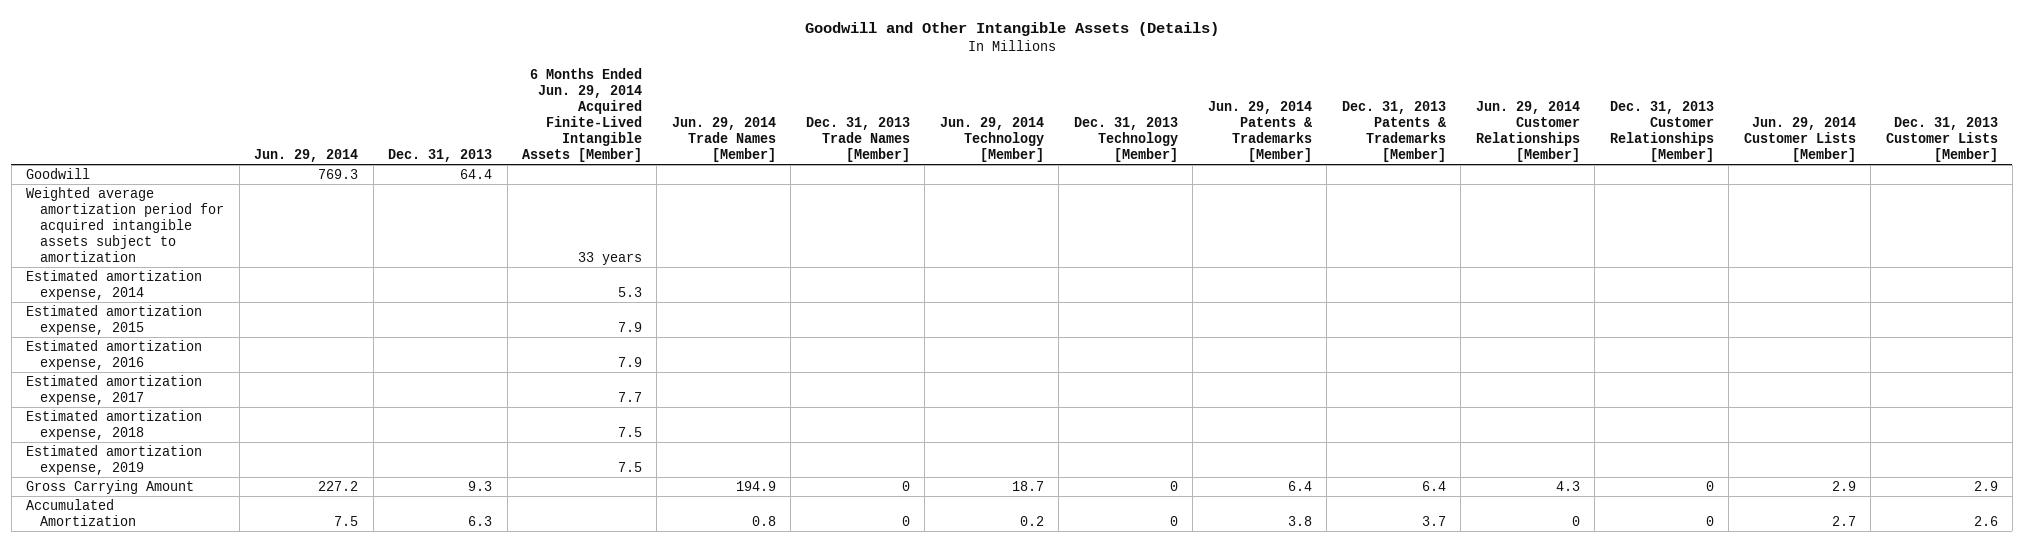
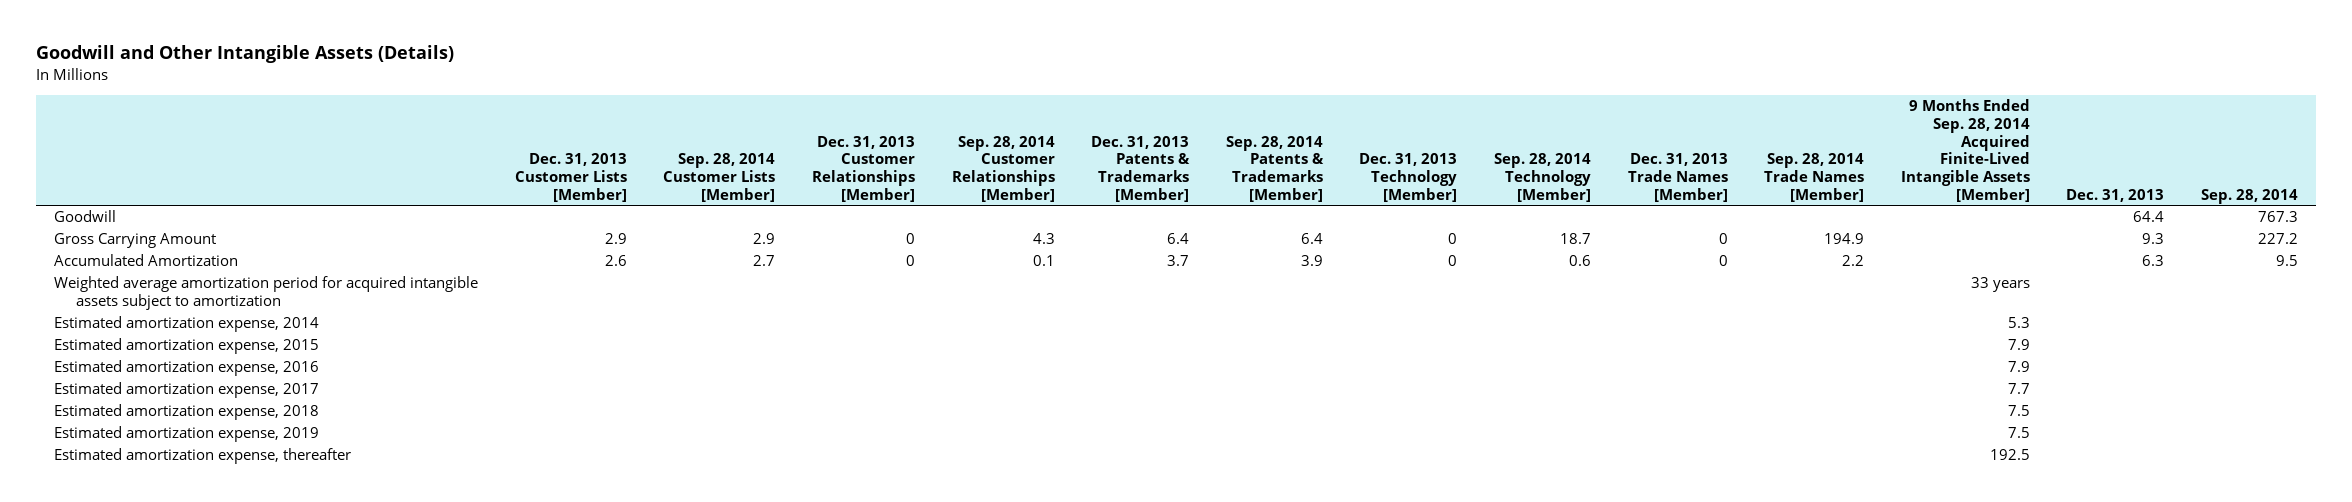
- | Jun. 29, 2014 | Dec. 31, 2013 | 6 Months Ended Jun. 29, 2014 Acquired Finite-Lived Intangible Assets [Member] | Jun. 29, 2014 Trade Names [Member] | Dec. 31, 2013 Trade Names [Member] | Jun. 29, 2014 Technology [Member] | Dec. 31, 2013 Technology [Member] | Jun. 29, 2014 Patents & Trademarks [Member] | Dec. 31, 2013 Patents & Trademarks [Member] | Jun. 29, 2014 Customer Relationships [Member] | Dec. 31, 2013 Customer Relationships [Member] | Jun. 29, 2014 Customer Lists [Member] | Dec. 31, 2013 Customer Lists [Member]
+ | Dec. 31, 2013 Customer Lists [Member] | Sep. 28, 2014 Customer Lists [Member] | Dec. 31, 2013 Customer Relationships [Member] | Sep. 28, 2014 Customer Relationships [Member] | Dec. 31, 2013 Patents & Trademarks [Member] | Sep. 28, 2014 Patents & Trademarks [Member] | Dec. 31, 2013 Technology [Member] | Sep. 28, 2014 Technology [Member] | Dec. 31, 2013 Trade Names [Member] | Sep. 28, 2014 Trade Names [Member] | 9 Months Ended Sep. 28, 2014 Acquired Finite-Lived Intangible Assets [Member] | Dec. 31, 2013 | Sep. 28, 2014
moved up: Gross Carrying Amount | 2.9 | 2.9 | 0 | 4.3 | 6.4 | 6.4 | 0 | 18.7 | 0 | 194.9 | | 9.3 | 227.2
moved up: Accumulated Amortization | 2.6 | 2.7 | 0 | 0.1 | 3.7 | 3.9 | 0 | 0.6 | 0 | 2.2 | | 6.3 | 9.5
+ Estimated amortization expense, thereafter | | | | | | | | | | | 192.5 | |

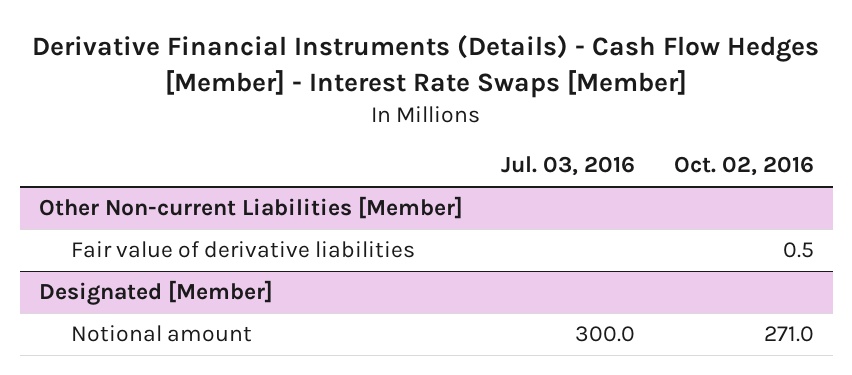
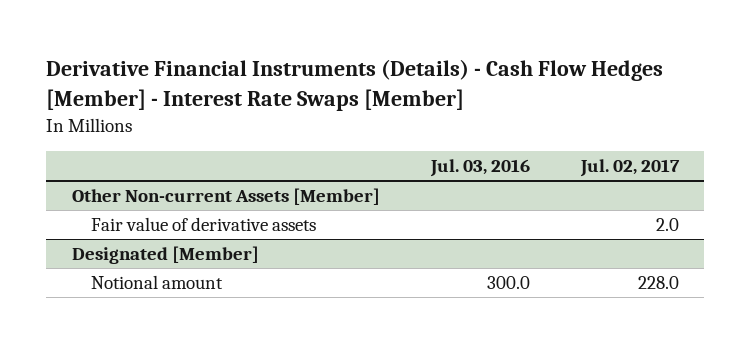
- | Jul. 03, 2016 | Oct. 02, 2016
+ | Jul. 03, 2016 | Jul. 02, 2017
- Other Non-current Liabilities [Member]
- Fair value of derivative liabilities | | 0.5
+ Other Non-current Assets [Member]
+ Fair value of derivative assets | | 2.0

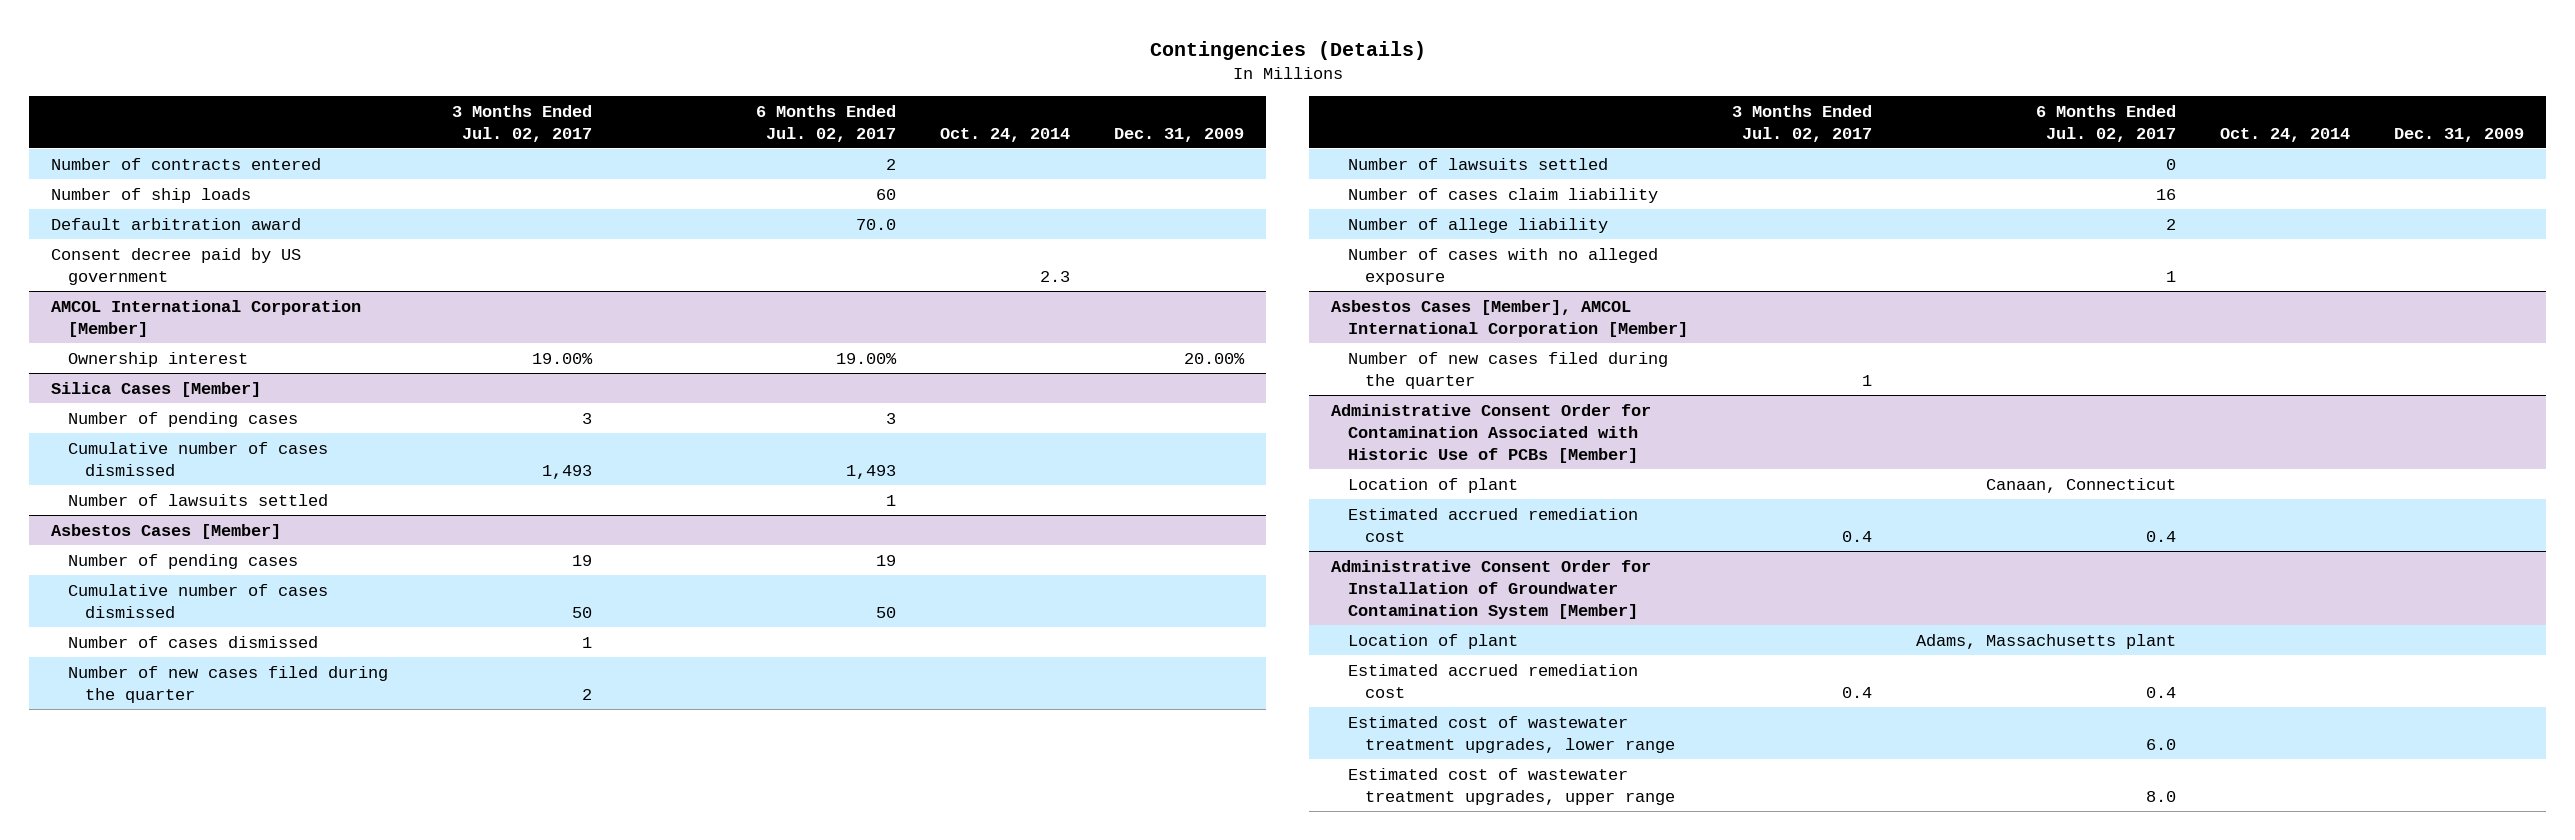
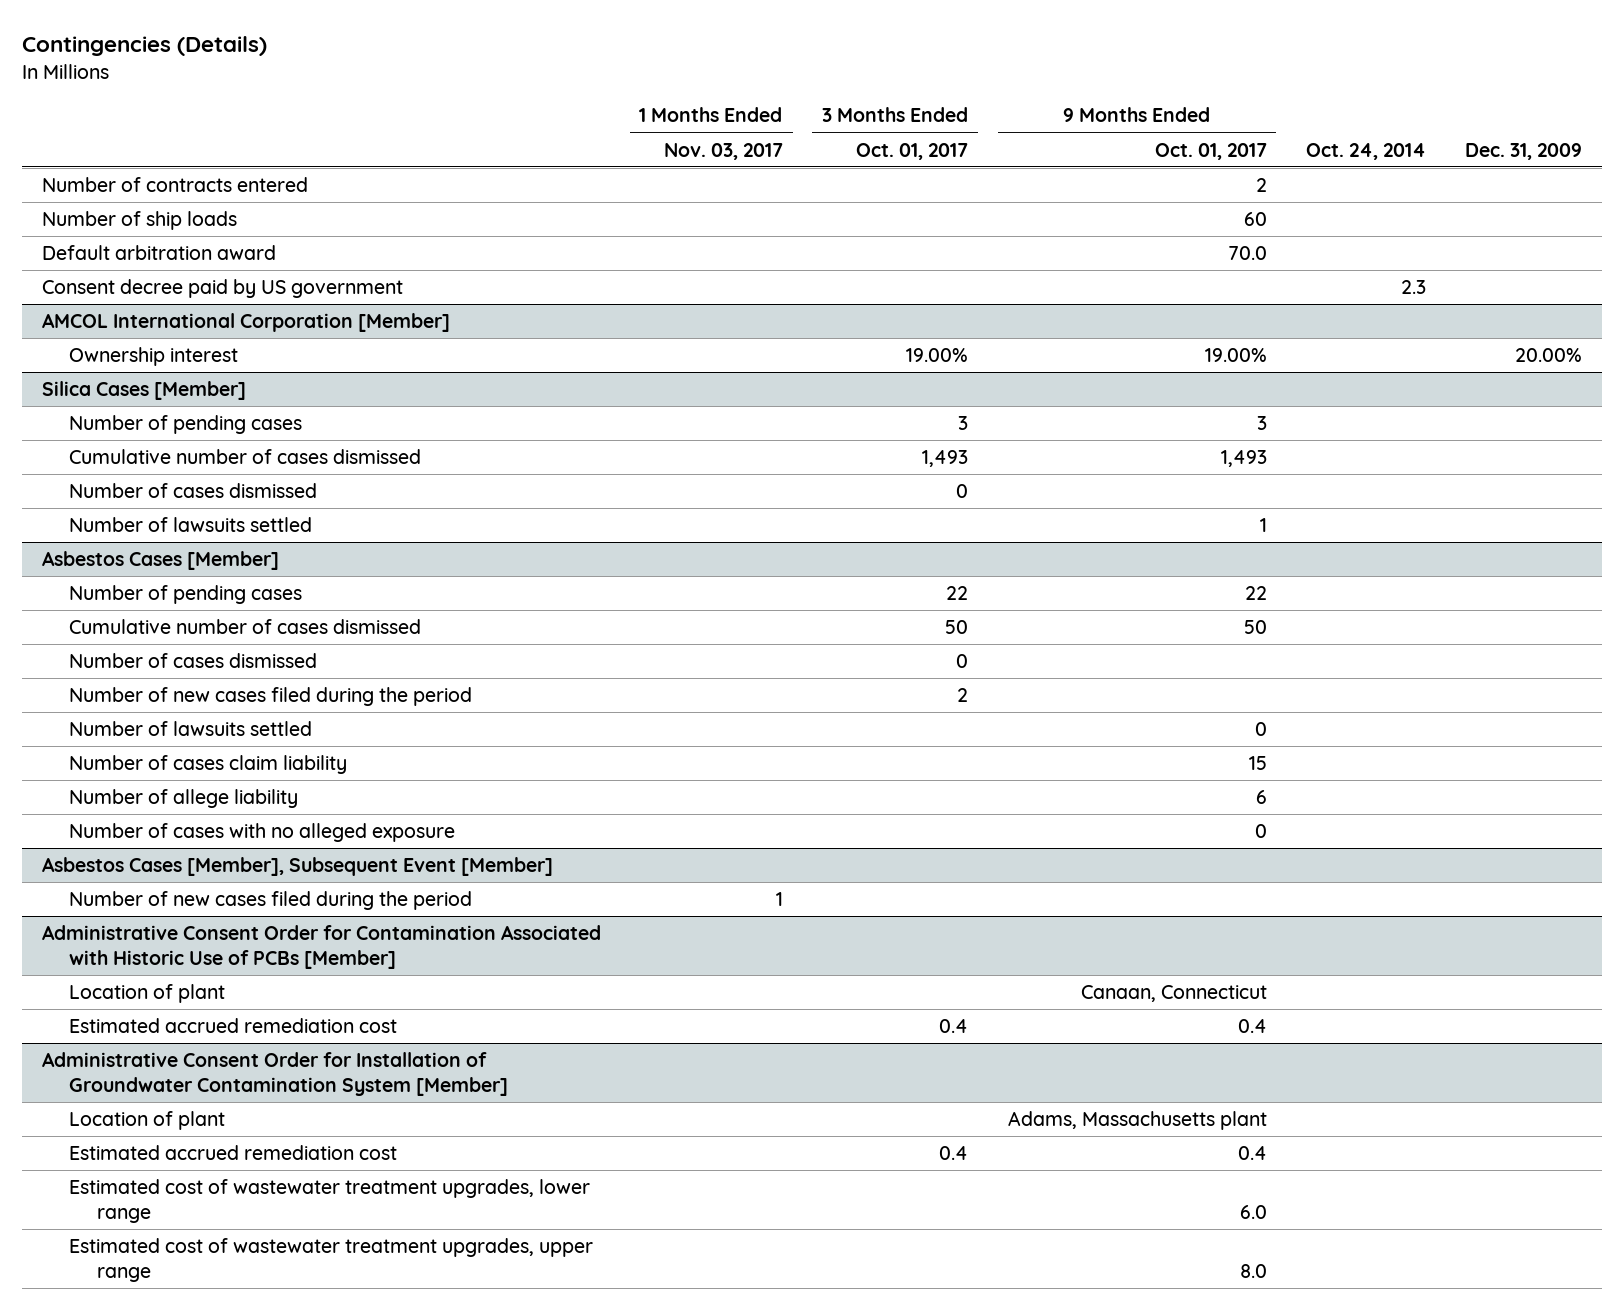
- | 3 Months Ended Jul. 02, 2017 | 6 Months Ended Jul. 02, 2017 | Oct. 24, 2014 | Dec. 31, 2009
+ | 1 Months Ended Nov. 03, 2017 | 3 Months Ended Oct. 01, 2017 | 9 Months Ended Oct. 01, 2017 | Oct. 24, 2014 | Dec. 31, 2009
@ Silica Cases [Member]
+ Number of cases dismissed | | 0 | | |
@ Asbestos Cases [Member]
- Number of new cases filed during the quarter | 2 | | |
+ Number of new cases filed during the period | | 2 | | |
- Asbestos Cases [Member], AMCOL International Corporation [Member]
- Number of new cases filed during the quarter | 1 | | |
+ Asbestos Cases [Member], Subsequent Event [Member]
+ Number of new cases filed during the period | 1 | | | |

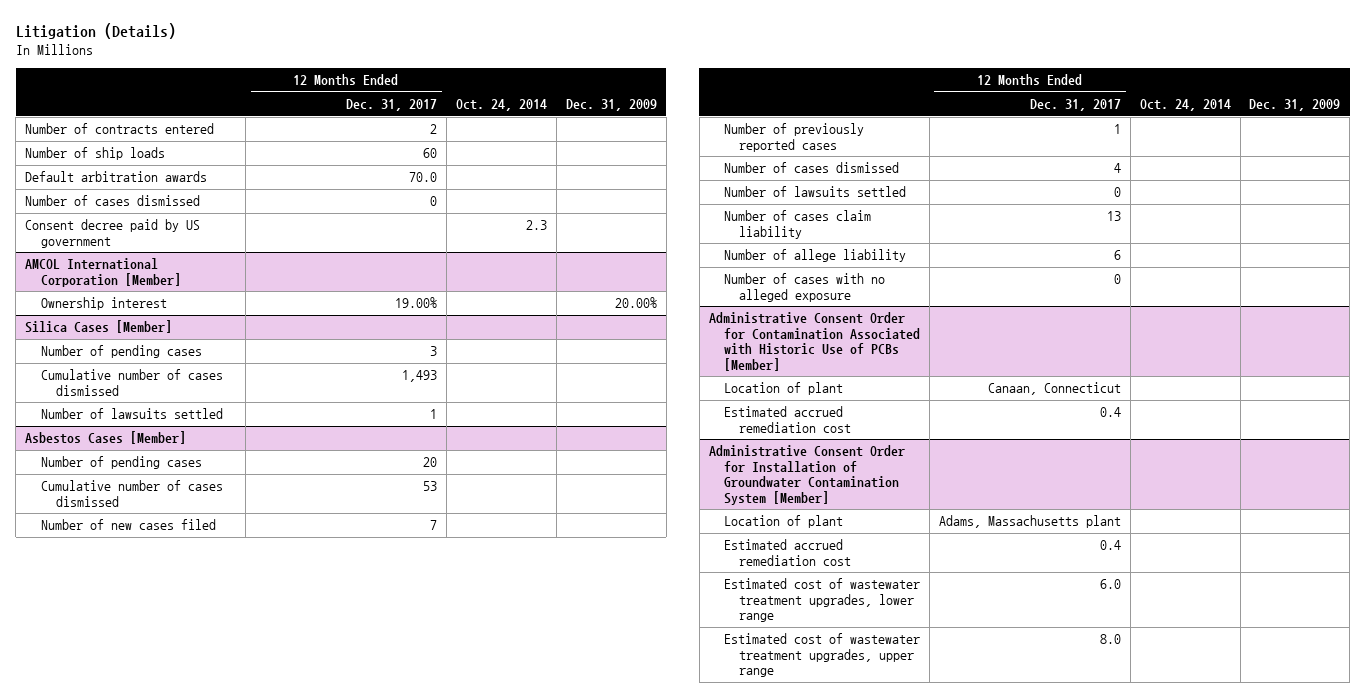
- Contingencies (Details)
+ Litigation (Details)
- | 1 Months Ended Nov. 03, 2017 | 3 Months Ended Oct. 01, 2017 | 9 Months Ended Oct. 01, 2017 | Oct. 24, 2014 | Dec. 31, 2009
+ | 12 Months Ended Dec. 31, 2017 | Oct. 24, 2014 | Dec. 31, 2009
- Default arbitration award | | | 70.0 | |
+ Default arbitration awards | 70.0 | |
+ Number of cases dismissed | 0 | |
@ Silica Cases [Member]
- Number of cases dismissed | | 0 | | |
@ Asbestos Cases [Member]
+ Number of new cases filed | 7 | |
+ Number of previously reported cases | 1 | |
- Number of new cases filed during the period | | 2 | | |
- Asbestos Cases [Member], Subsequent Event [Member]
- Number of new cases filed during the period | 1 | | | |

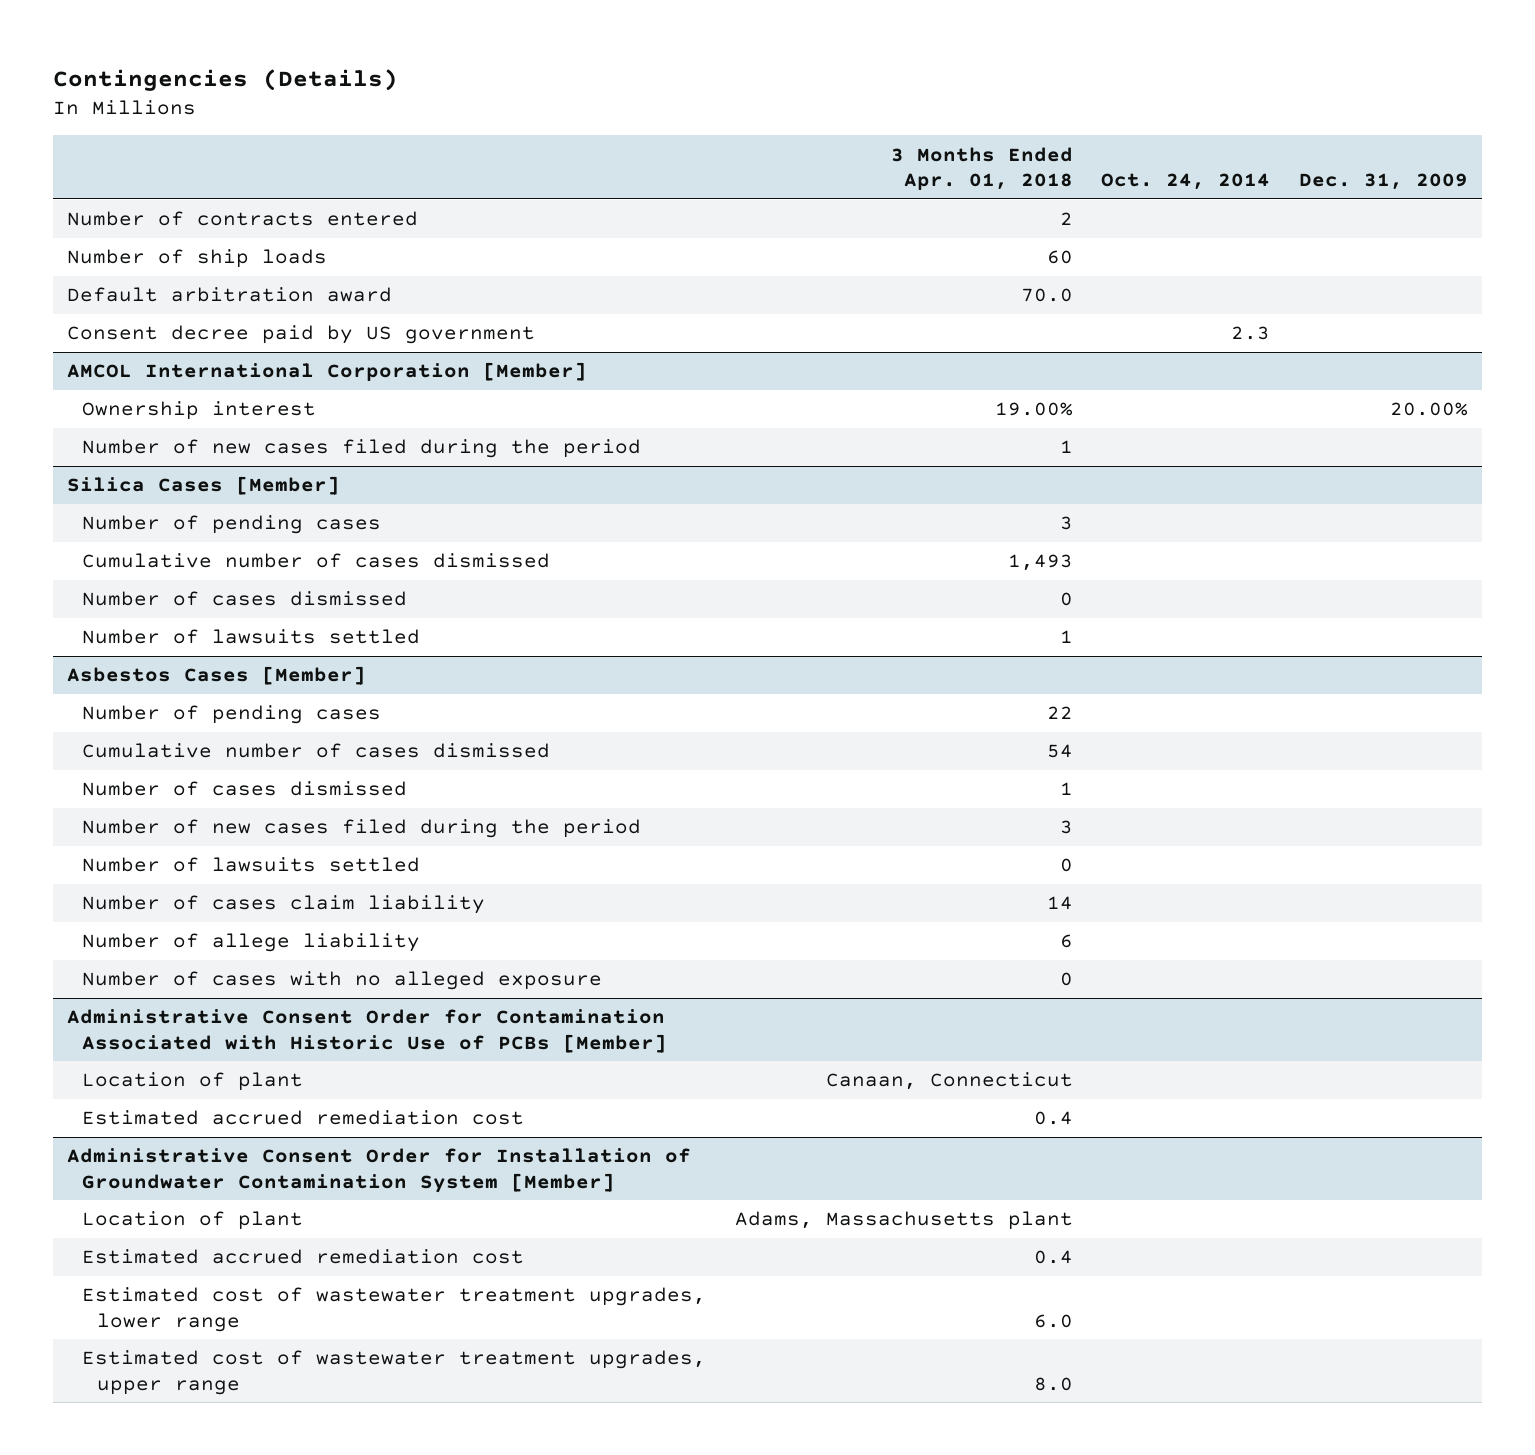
- Litigation (Details)
+ Contingencies (Details)
- | 12 Months Ended Dec. 31, 2017 | Oct. 24, 2014 | Dec. 31, 2009
+ | 3 Months Ended Apr. 01, 2018 | Oct. 24, 2014 | Dec. 31, 2009
- Default arbitration awards | 70.0 | |
- Number of cases dismissed | 0 | |
+ Default arbitration award | 70.0 | |
@ AMCOL International Corporation [Member]
+ Number of new cases filed during the period | 1 | |
@ Silica Cases [Member]
+ Number of cases dismissed | 0 | |
@ Asbestos Cases [Member]
- Number of new cases filed | 7 | |
- Number of previously reported cases | 1 | |
+ Number of new cases filed during the period | 3 | |

